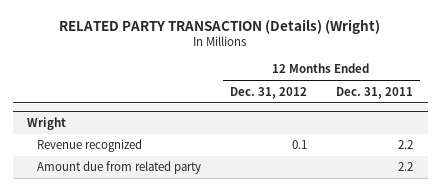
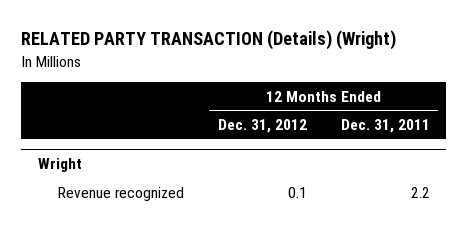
@ Wright
- Amount due from related party | | 2.2

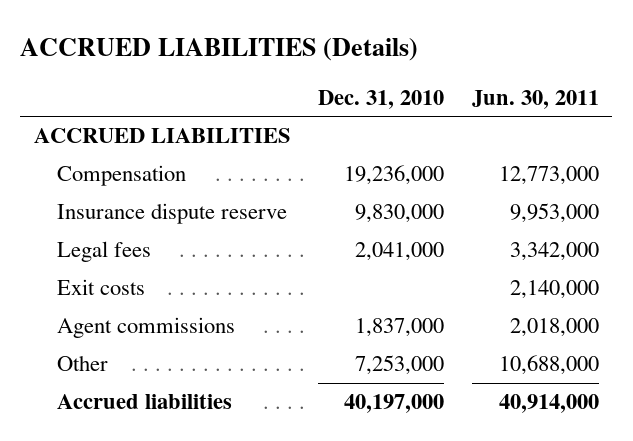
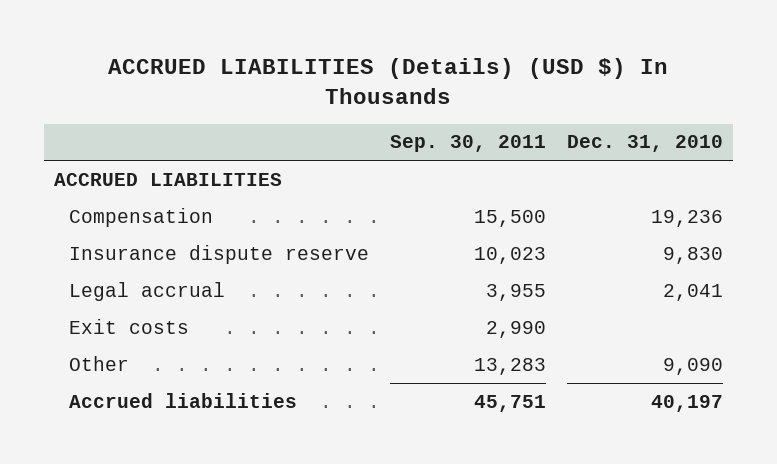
- ACCRUED LIABILITIES (Details)
+ ACCRUED LIABILITIES (Details) (USD $) In Thousands
- | Dec. 31, 2010 | Jun. 30, 2011
+ | Sep. 30, 2011 | Dec. 31, 2010
- Compensation | 19,236,000 | 12,773,000
- Insurance dispute reserve | 9,830,000 | 9,953,000
- Legal fees | 2,041,000 | 3,342,000
+ Compensation | 15,500 | 19,236
+ Insurance dispute reserve | 10,023 | 9,830
+ Legal accrual | 3,955 | 2,041
- Agent commissions | 1,837,000 | 2,018,000
- Other | 7,253,000 | 10,688,000
- Accrued liabilities | 40,197,000 | 40,914,000
+ Other | 13,283 | 9,090
+ Accrued liabilities | 45,751 | 40,197

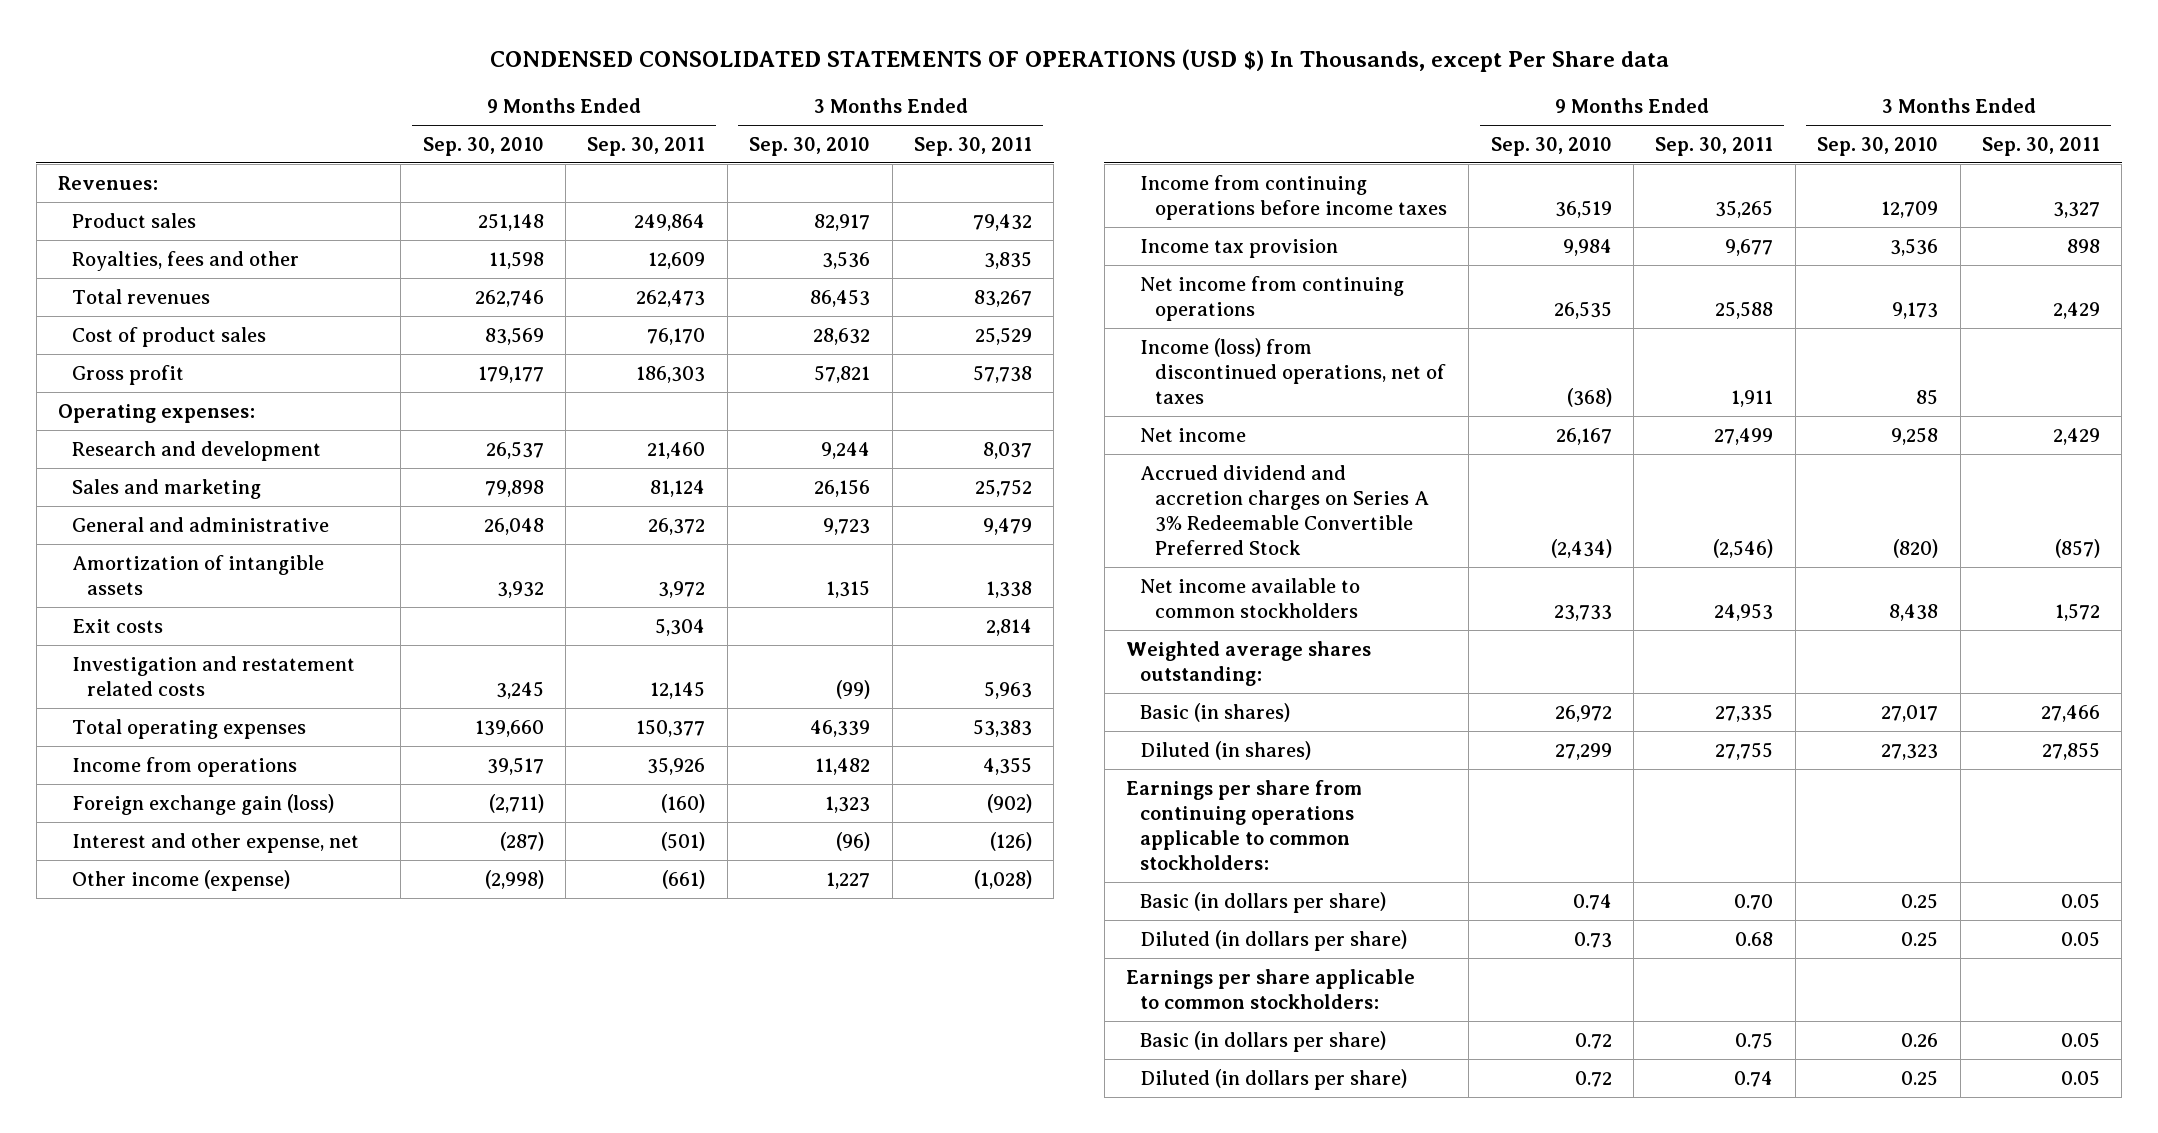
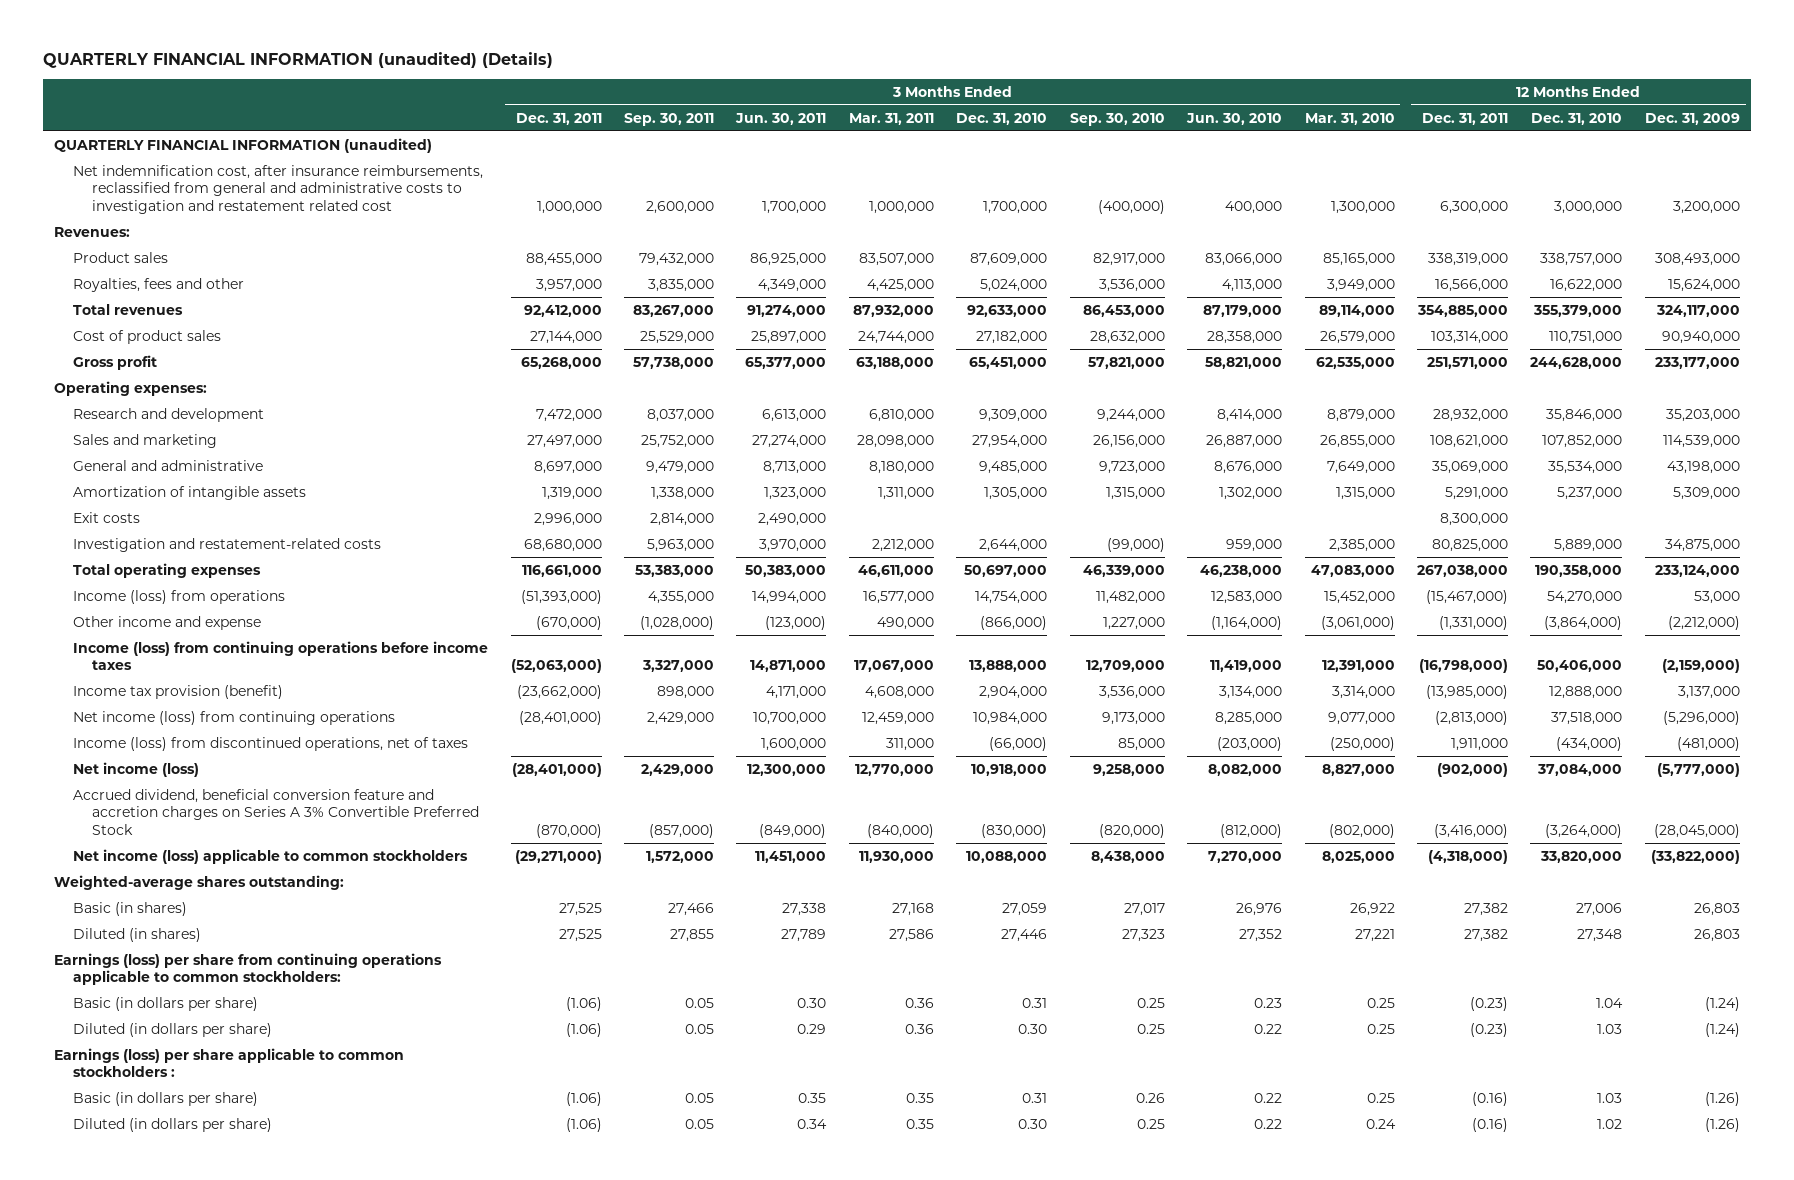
- CONDENSED CONSOLIDATED STATEMENTS OF OPERATIONS (USD $) In Thousands, except Per Share data
+ QUARTERLY FINANCIAL INFORMATION (unaudited) (Details)
- | 9 Months Ended Sep. 30, 2010 | 9 Months Ended Sep. 30, 2011 | 3 Months Ended Sep. 30, 2010 | 3 Months Ended Sep. 30, 2011
+ | 3 Months Ended Dec. 31, 2011 | 3 Months Ended Sep. 30, 2011 | 3 Months Ended Jun. 30, 2011 | 3 Months Ended Mar. 31, 2011 | 3 Months Ended Dec. 31, 2010 | 3 Months Ended Sep. 30, 2010 | 3 Months Ended Jun. 30, 2010 | 3 Months Ended Mar. 31, 2010 | 12 Months Ended Dec. 31, 2011 | 12 Months Ended Dec. 31, 2010 | 12 Months Ended Dec. 31, 2009
+ QUARTERLY FINANCIAL INFORMATION (unaudited)
+ Net indemnification cost, after insurance reimbursements, reclassified from general and administrative costs to investigation and restatement related cost | 1,000,000 | 2,600,000 | 1,700,000 | 1,000,000 | 1,700,000 | (400,000) | 400,000 | 1,300,000 | 6,300,000 | 3,000,000 | 3,200,000
- Product sales | 251,148 | 249,864 | 82,917 | 79,432
- Royalties, fees and other | 11,598 | 12,609 | 3,536 | 3,835
- Total revenues | 262,746 | 262,473 | 86,453 | 83,267
- Cost of product sales | 83,569 | 76,170 | 28,632 | 25,529
- Gross profit | 179,177 | 186,303 | 57,821 | 57,738
+ Product sales | 88,455,000 | 79,432,000 | 86,925,000 | 83,507,000 | 87,609,000 | 82,917,000 | 83,066,000 | 85,165,000 | 338,319,000 | 338,757,000 | 308,493,000
+ Royalties, fees and other | 3,957,000 | 3,835,000 | 4,349,000 | 4,425,000 | 5,024,000 | 3,536,000 | 4,113,000 | 3,949,000 | 16,566,000 | 16,622,000 | 15,624,000
+ Total revenues | 92,412,000 | 83,267,000 | 91,274,000 | 87,932,000 | 92,633,000 | 86,453,000 | 87,179,000 | 89,114,000 | 354,885,000 | 355,379,000 | 324,117,000
+ Cost of product sales | 27,144,000 | 25,529,000 | 25,897,000 | 24,744,000 | 27,182,000 | 28,632,000 | 28,358,000 | 26,579,000 | 103,314,000 | 110,751,000 | 90,940,000
+ Gross profit | 65,268,000 | 57,738,000 | 65,377,000 | 63,188,000 | 65,451,000 | 57,821,000 | 58,821,000 | 62,535,000 | 251,571,000 | 244,628,000 | 233,177,000
- Research and development | 26,537 | 21,460 | 9,244 | 8,037
- Sales and marketing | 79,898 | 81,124 | 26,156 | 25,752
- General and administrative | 26,048 | 26,372 | 9,723 | 9,479
- Amortization of intangible assets | 3,932 | 3,972 | 1,315 | 1,338
- Exit costs | | 5,304 | | 2,814
- Investigation and restatement related costs | 3,245 | 12,145 | (99) | 5,963
- Total operating expenses | 139,660 | 150,377 | 46,339 | 53,383
- Income from operations | 39,517 | 35,926 | 11,482 | 4,355
- Foreign exchange gain (loss) | (2,711) | (160) | 1,323 | (902)
- Interest and other expense, net | (287) | (501) | (96) | (126)
- Other income (expense) | (2,998) | (661) | 1,227 | (1,028)
- Income from continuing operations before income taxes | 36,519 | 35,265 | 12,709 | 3,327
- Income tax provision | 9,984 | 9,677 | 3,536 | 898
- Net income from continuing operations | 26,535 | 25,588 | 9,173 | 2,429
- Income (loss) from discontinued operations, net of taxes | (368) | 1,911 | 85 |
- Net income | 26,167 | 27,499 | 9,258 | 2,429
- Accrued dividend and accretion charges on Series A 3% Redeemable Convertible Preferred Stock | (2,434) | (2,546) | (820) | (857)
- Net income available to common stockholders | 23,733 | 24,953 | 8,438 | 1,572
- Weighted average shares outstanding:
+ Research and development | 7,472,000 | 8,037,000 | 6,613,000 | 6,810,000 | 9,309,000 | 9,244,000 | 8,414,000 | 8,879,000 | 28,932,000 | 35,846,000 | 35,203,000
+ Sales and marketing | 27,497,000 | 25,752,000 | 27,274,000 | 28,098,000 | 27,954,000 | 26,156,000 | 26,887,000 | 26,855,000 | 108,621,000 | 107,852,000 | 114,539,000
+ General and administrative | 8,697,000 | 9,479,000 | 8,713,000 | 8,180,000 | 9,485,000 | 9,723,000 | 8,676,000 | 7,649,000 | 35,069,000 | 35,534,000 | 43,198,000
+ Amortization of intangible assets | 1,319,000 | 1,338,000 | 1,323,000 | 1,311,000 | 1,305,000 | 1,315,000 | 1,302,000 | 1,315,000 | 5,291,000 | 5,237,000 | 5,309,000
+ Exit costs | 2,996,000 | 2,814,000 | 2,490,000 | | | | | | 8,300,000 | |
+ Investigation and restatement-related costs | 68,680,000 | 5,963,000 | 3,970,000 | 2,212,000 | 2,644,000 | (99,000) | 959,000 | 2,385,000 | 80,825,000 | 5,889,000 | 34,875,000
+ Total operating expenses | 116,661,000 | 53,383,000 | 50,383,000 | 46,611,000 | 50,697,000 | 46,339,000 | 46,238,000 | 47,083,000 | 267,038,000 | 190,358,000 | 233,124,000
+ Income (loss) from operations | (51,393,000) | 4,355,000 | 14,994,000 | 16,577,000 | 14,754,000 | 11,482,000 | 12,583,000 | 15,452,000 | (15,467,000) | 54,270,000 | 53,000
+ Other income and expense | (670,000) | (1,028,000) | (123,000) | 490,000 | (866,000) | 1,227,000 | (1,164,000) | (3,061,000) | (1,331,000) | (3,864,000) | (2,212,000)
+ Income (loss) from continuing operations before income taxes | (52,063,000) | 3,327,000 | 14,871,000 | 17,067,000 | 13,888,000 | 12,709,000 | 11,419,000 | 12,391,000 | (16,798,000) | 50,406,000 | (2,159,000)
+ Income tax provision (benefit) | (23,662,000) | 898,000 | 4,171,000 | 4,608,000 | 2,904,000 | 3,536,000 | 3,134,000 | 3,314,000 | (13,985,000) | 12,888,000 | 3,137,000
+ Net income (loss) from continuing operations | (28,401,000) | 2,429,000 | 10,700,000 | 12,459,000 | 10,984,000 | 9,173,000 | 8,285,000 | 9,077,000 | (2,813,000) | 37,518,000 | (5,296,000)
+ Income (loss) from discontinued operations, net of taxes | | | 1,600,000 | 311,000 | (66,000) | 85,000 | (203,000) | (250,000) | 1,911,000 | (434,000) | (481,000)
+ Net income (loss) | (28,401,000) | 2,429,000 | 12,300,000 | 12,770,000 | 10,918,000 | 9,258,000 | 8,082,000 | 8,827,000 | (902,000) | 37,084,000 | (5,777,000)
+ Accrued dividend, beneficial conversion feature and accretion charges on Series A 3% Convertible Preferred Stock | (870,000) | (857,000) | (849,000) | (840,000) | (830,000) | (820,000) | (812,000) | (802,000) | (3,416,000) | (3,264,000) | (28,045,000)
+ Net income (loss) applicable to common stockholders | (29,271,000) | 1,572,000 | 11,451,000 | 11,930,000 | 10,088,000 | 8,438,000 | 7,270,000 | 8,025,000 | (4,318,000) | 33,820,000 | (33,822,000)
+ Weighted-average shares outstanding:
- Earnings per share from continuing operations applicable to common stockholders:
+ Earnings (loss) per share from continuing operations applicable to common stockholders:
- Earnings per share applicable to common stockholders:
+ Earnings (loss) per share applicable to common stockholders :

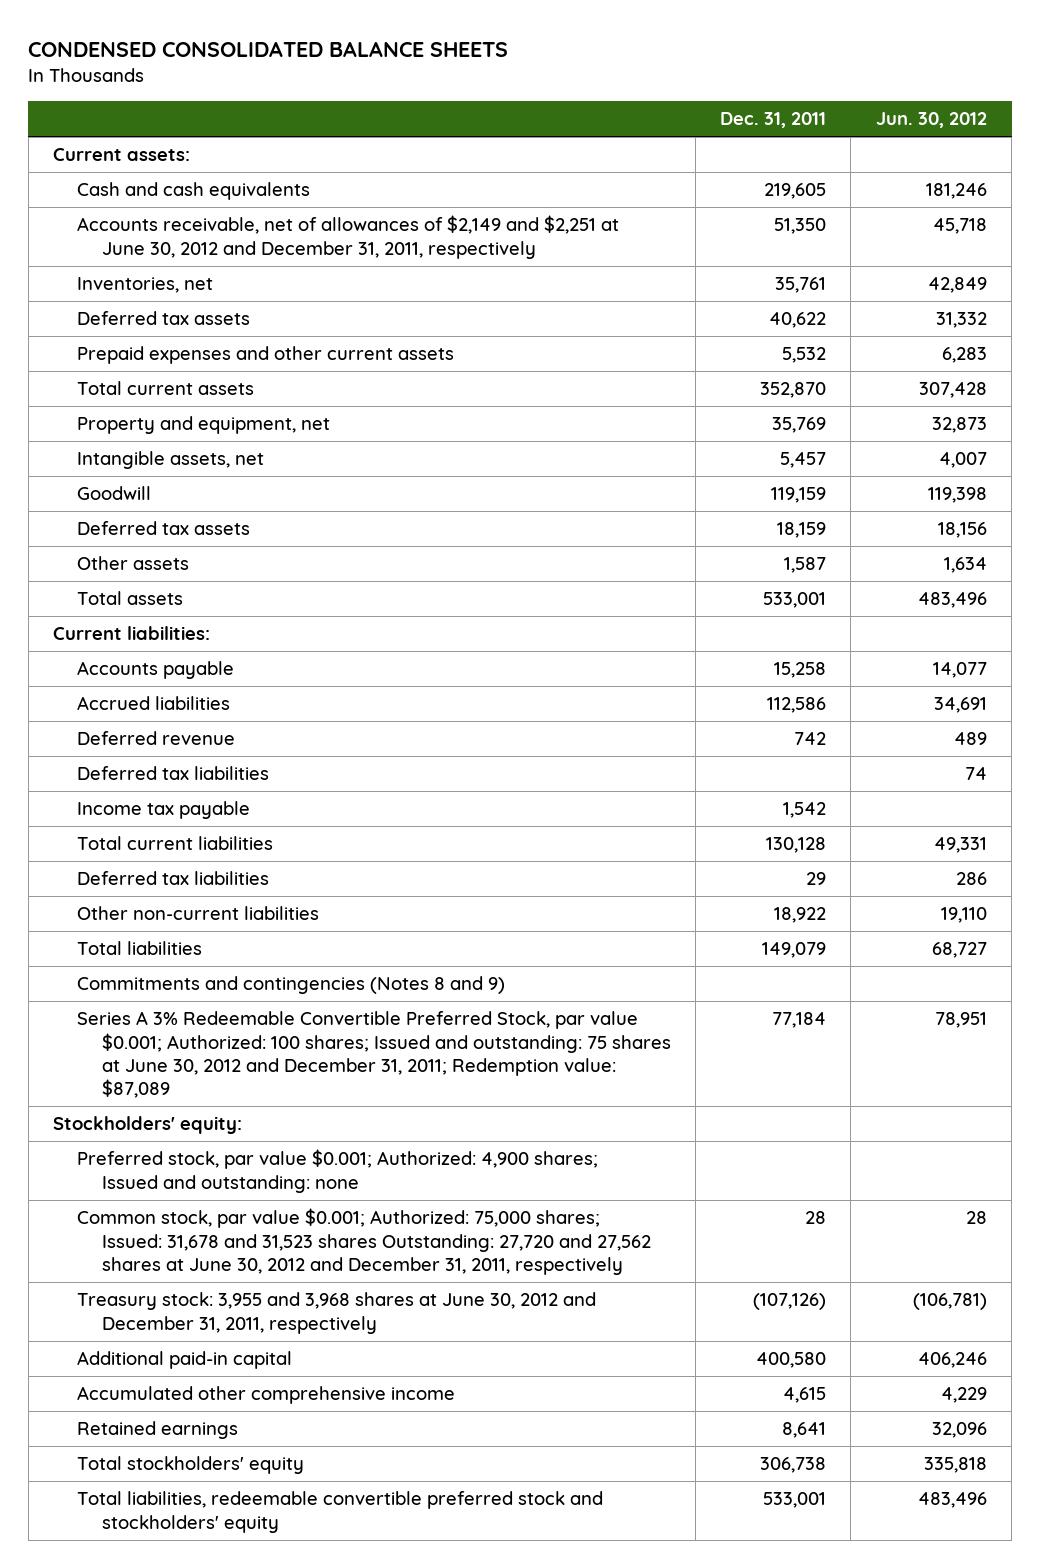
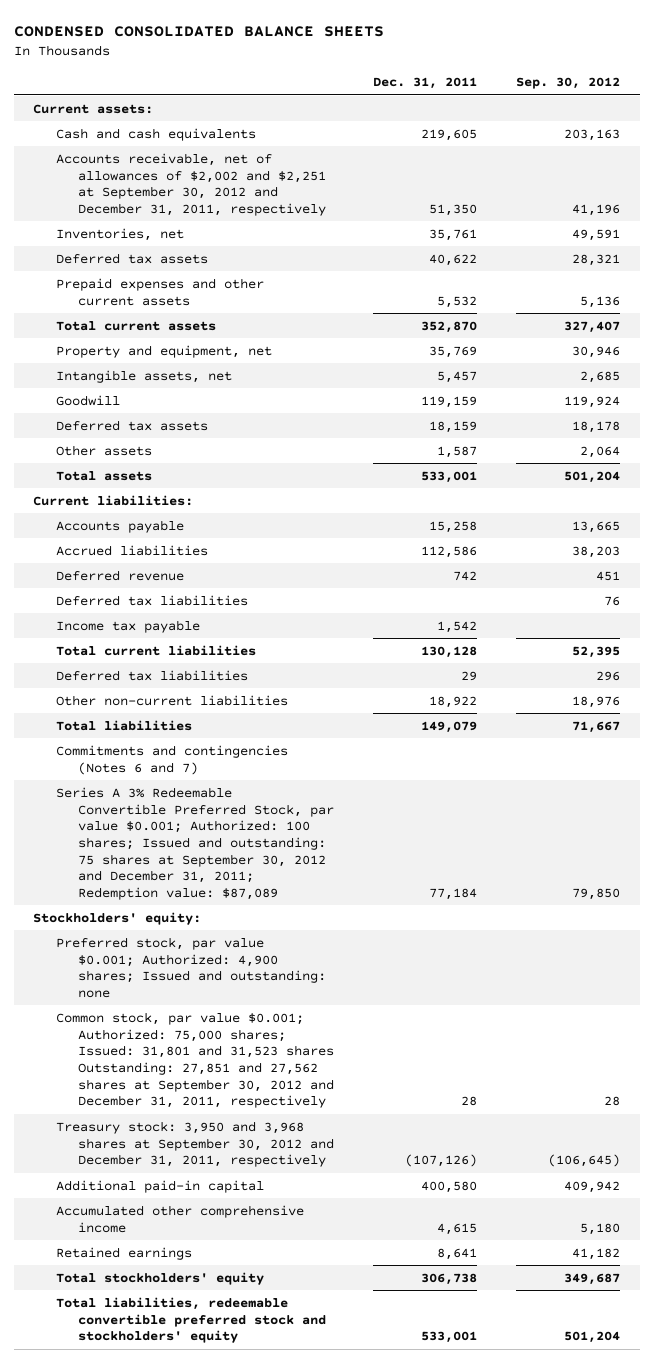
- | Dec. 31, 2011 | Jun. 30, 2012
+ | Dec. 31, 2011 | Sep. 30, 2012
- Accounts receivable, net of allowances of $2,149 and $2,251 at June 30, 2012 and December 31, 2011, respectively | 51,350 | 45,718
+ Accounts receivable, net of allowances of $2,002 and $2,251 at September 30, 2012 and December 31, 2011, respectively | 51,350 | 41,196
- Commitments and contingencies (Notes 8 and 9)
- Series A 3% Redeemable Convertible Preferred Stock, par value $0.001; Authorized: 100 shares; Issued and outstanding: 75 shares at June 30, 2012 and December 31, 2011; Redemption value: $87,089 | 77,184 | 78,951
+ Commitments and contingencies (Notes 6 and 7)
+ Series A 3% Redeemable Convertible Preferred Stock, par value $0.001; Authorized: 100 shares; Issued and outstanding: 75 shares at September 30, 2012 and December 31, 2011; Redemption value: $87,089 | 77,184 | 79,850
- Common stock, par value $0.001; Authorized: 75,000 shares; Issued: 31,678 and 31,523 shares Outstanding: 27,720 and 27,562 shares at June 30, 2012 and December 31, 2011, respectively | 28 | 28
- Treasury stock: 3,955 and 3,968 shares at June 30, 2012 and December 31, 2011, respectively | (107,126) | (106,781)
+ Common stock, par value $0.001; Authorized: 75,000 shares; Issued: 31,801 and 31,523 shares Outstanding: 27,851 and 27,562 shares at September 30, 2012 and December 31, 2011, respectively | 28 | 28
+ Treasury stock: 3,950 and 3,968 shares at September 30, 2012 and December 31, 2011, respectively | (107,126) | (106,645)

